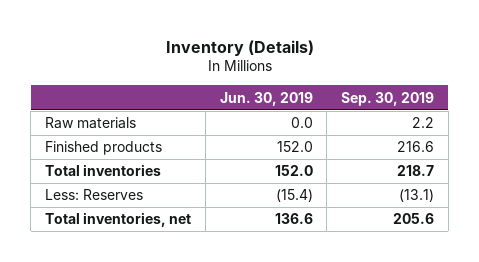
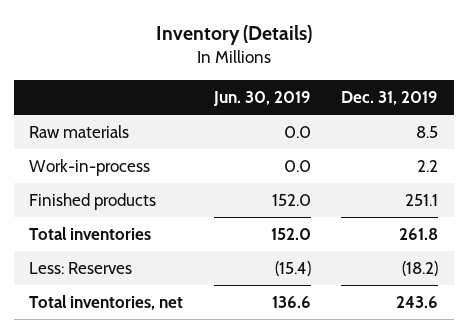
- | Jun. 30, 2019 | Sep. 30, 2019
+ | Jun. 30, 2019 | Dec. 31, 2019
+ Work-in-process | 0.0 | 2.2

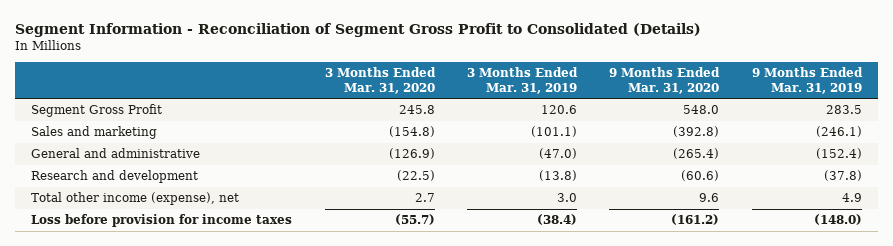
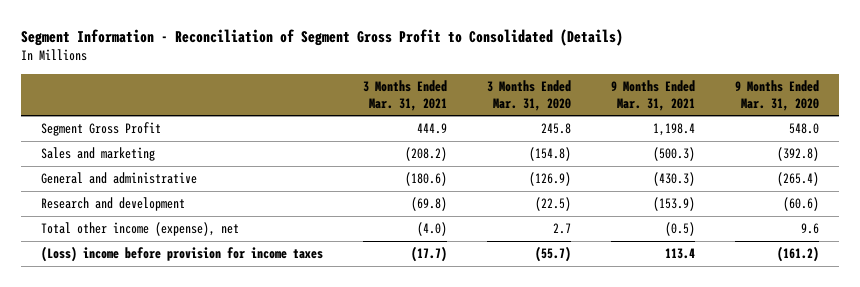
- | 3 Months Ended Mar. 31, 2020 | 3 Months Ended Mar. 31, 2019 | 9 Months Ended Mar. 31, 2020 | 9 Months Ended Mar. 31, 2019
+ | 3 Months Ended Mar. 31, 2021 | 3 Months Ended Mar. 31, 2020 | 9 Months Ended Mar. 31, 2021 | 9 Months Ended Mar. 31, 2020
- Loss before provision for income taxes | (55.7) | (38.4) | (161.2) | (148.0)
+ (Loss) income before provision for income taxes | (17.7) | (55.7) | 113.4 | (161.2)

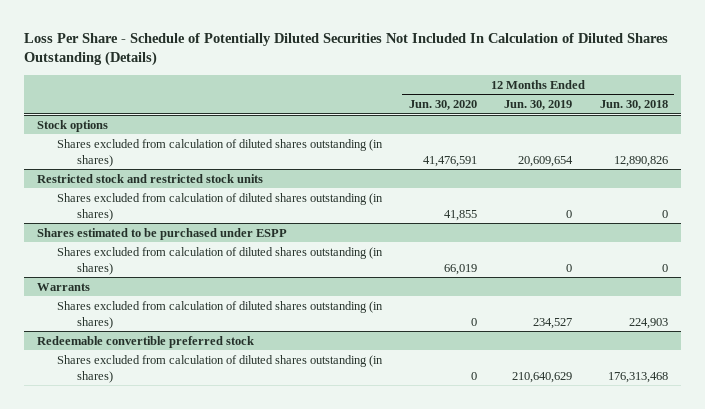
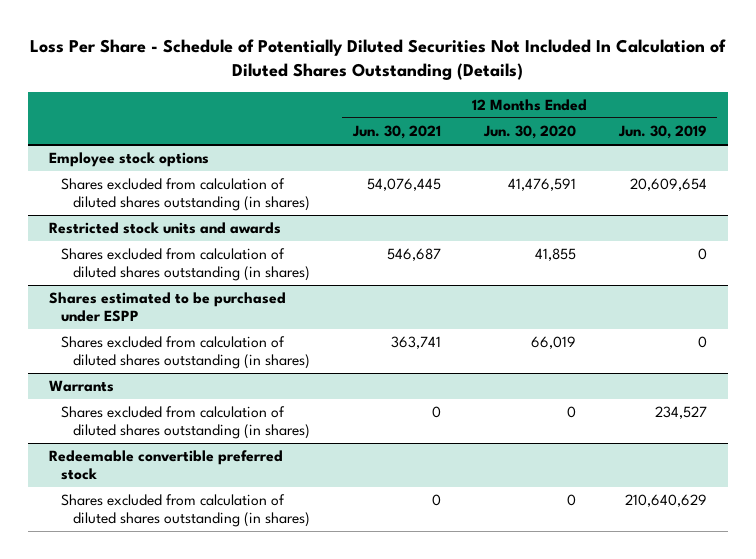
- | 12 Months Ended Jun. 30, 2020 | 12 Months Ended Jun. 30, 2019 | 12 Months Ended Jun. 30, 2018
+ | 12 Months Ended Jun. 30, 2021 | 12 Months Ended Jun. 30, 2020 | 12 Months Ended Jun. 30, 2019
- Stock options
+ Employee stock options
- Restricted stock and restricted stock units
+ Restricted stock units and awards

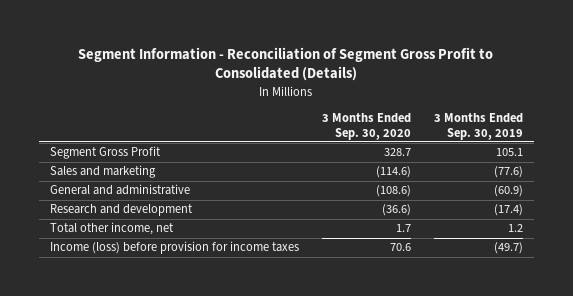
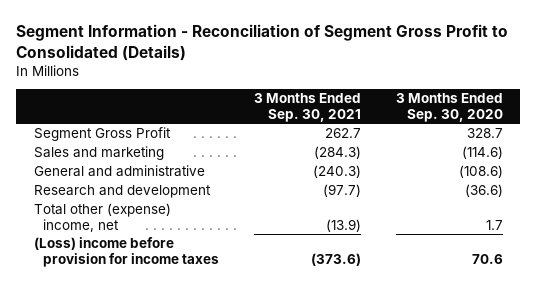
- | 3 Months Ended Sep. 30, 2020 | 3 Months Ended Sep. 30, 2019
+ | 3 Months Ended Sep. 30, 2021 | 3 Months Ended Sep. 30, 2020
- Total other income, net | 1.7 | 1.2
- Income (loss) before provision for income taxes | 70.6 | (49.7)
+ Total other (expense) income, net | (13.9) | 1.7
+ (Loss) income before provision for income taxes | (373.6) | 70.6

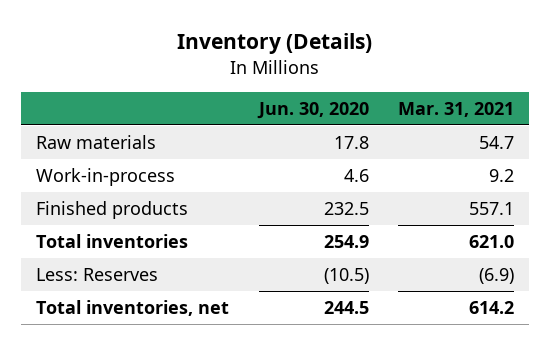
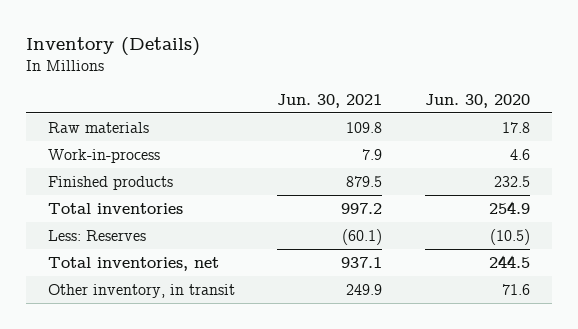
- | Jun. 30, 2020 | Mar. 31, 2021
+ | Jun. 30, 2021 | Jun. 30, 2020
+ Other inventory, in transit | 249.9 | 71.6

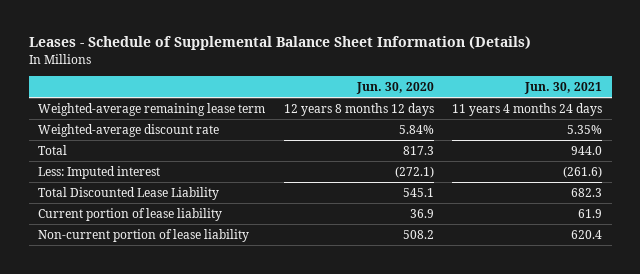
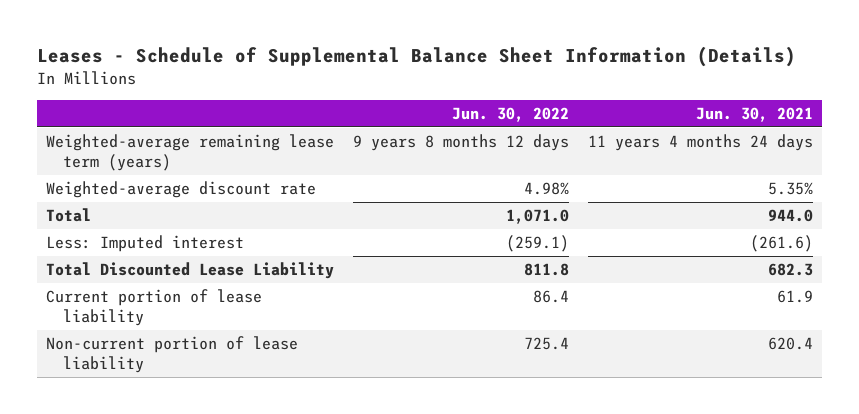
- | Jun. 30, 2020 | Jun. 30, 2021
+ | Jun. 30, 2022 | Jun. 30, 2021
- Weighted-average remaining lease term | 12 years 8 months 12 days | 11 years 4 months 24 days
+ Weighted-average remaining lease term (years) | 9 years 8 months 12 days | 11 years 4 months 24 days

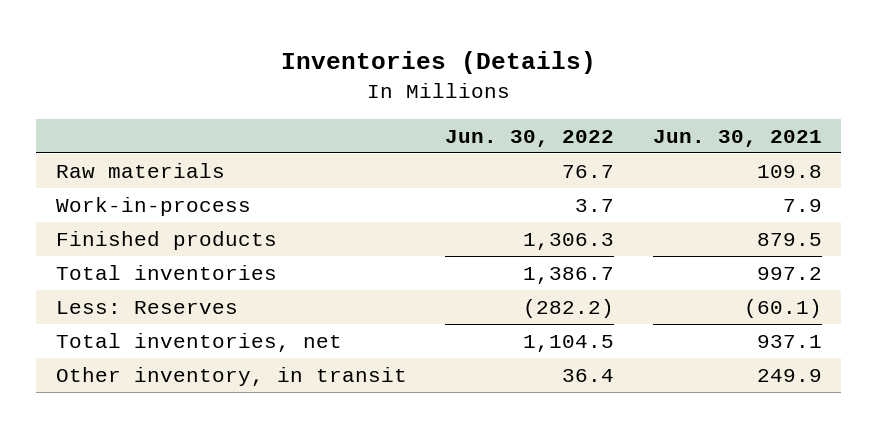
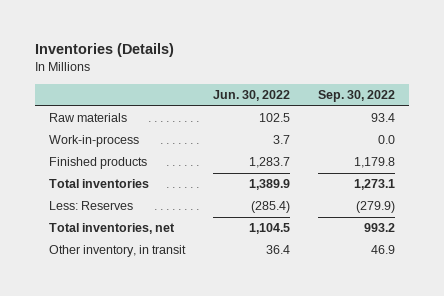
- | Jun. 30, 2022 | Jun. 30, 2021
+ | Jun. 30, 2022 | Sep. 30, 2022
- Raw materials | 76.7 | 109.8
+ Raw materials | 102.5 | 93.4
- Finished products | 1,306.3 | 879.5
- Total inventories | 1,386.7 | 997.2
- Less: Reserves | (282.2) | (60.1)
+ Finished products | 1,283.7 | 1,179.8
+ Total inventories | 1,389.9 | 1,273.1
+ Less: Reserves | (285.4) | (279.9)

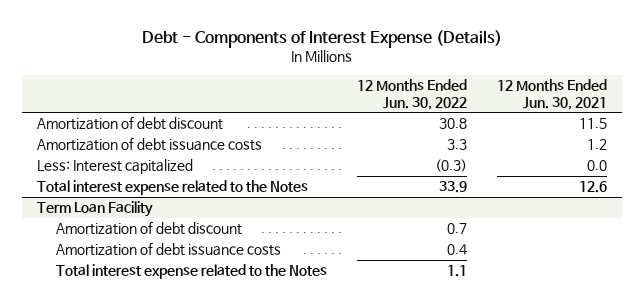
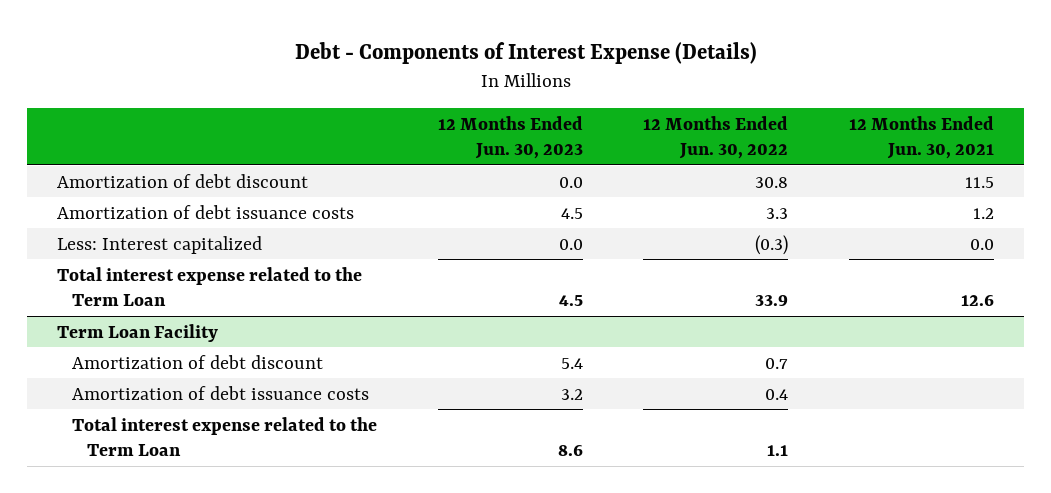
- | 12 Months Ended Jun. 30, 2022 | 12 Months Ended Jun. 30, 2021
+ | 12 Months Ended Jun. 30, 2023 | 12 Months Ended Jun. 30, 2022 | 12 Months Ended Jun. 30, 2021
- Total interest expense related to the Notes | 33.9 | 12.6
+ Total interest expense related to the Term Loan | 4.5 | 33.9 | 12.6
@ Term Loan Facility
- Total interest expense related to the Notes | 1.1 |
+ Total interest expense related to the Term Loan | 8.6 | 1.1 |

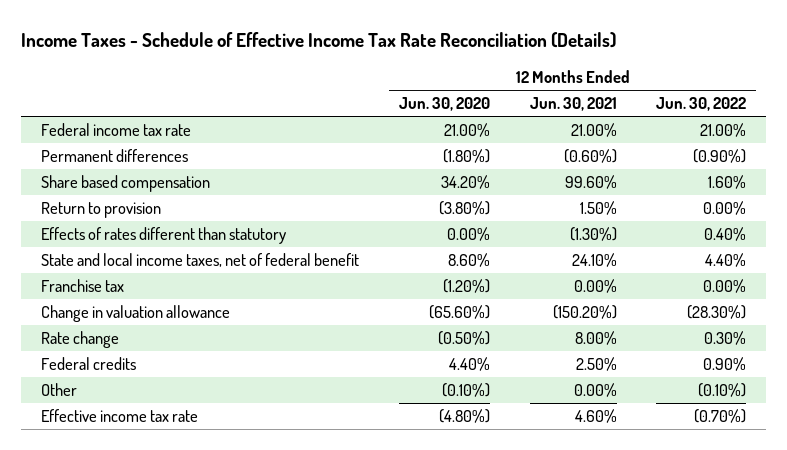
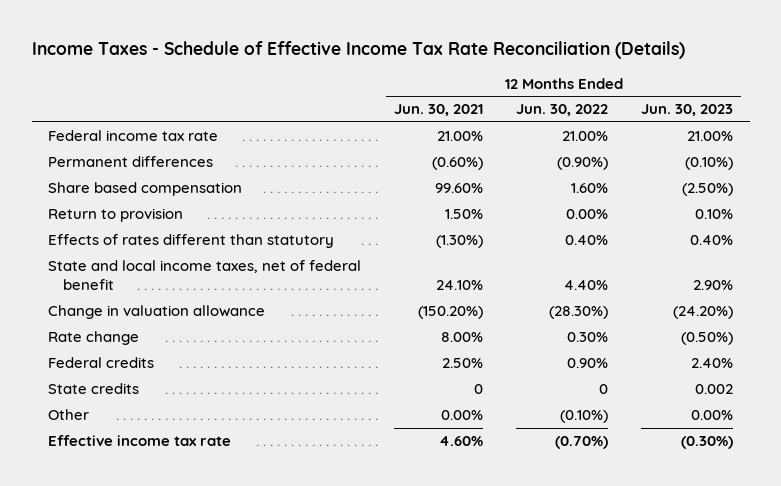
- | 12 Months Ended Jun. 30, 2020 | 12 Months Ended Jun. 30, 2021 | 12 Months Ended Jun. 30, 2022
+ | 12 Months Ended Jun. 30, 2021 | 12 Months Ended Jun. 30, 2022 | 12 Months Ended Jun. 30, 2023
- Franchise tax | (1.20%) | 0.00% | 0.00%
+ State credits | 0 | 0 | 0.002

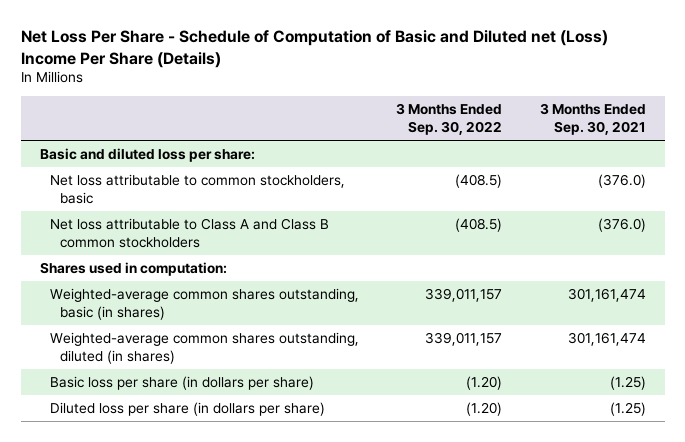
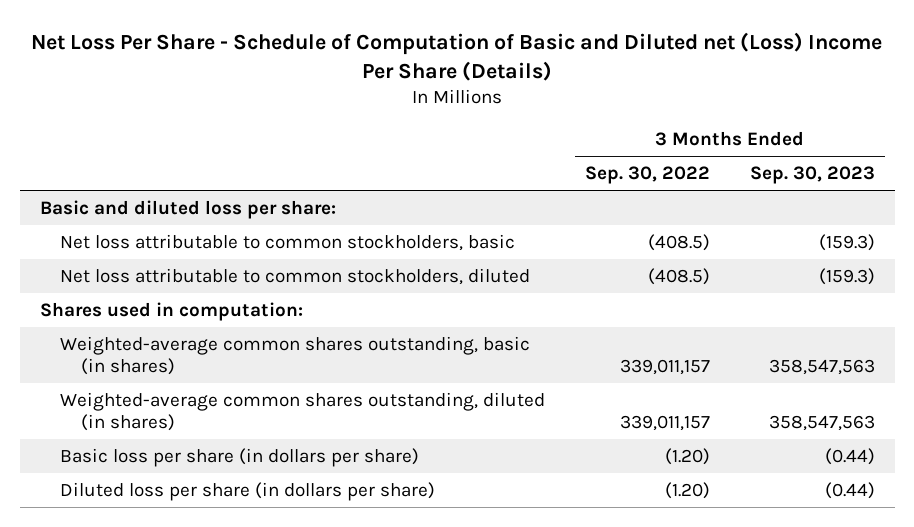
- | 3 Months Ended Sep. 30, 2022 | 3 Months Ended Sep. 30, 2021
+ | 3 Months Ended Sep. 30, 2022 | 3 Months Ended Sep. 30, 2023
- Net loss attributable to Class A and Class B common stockholders | (408.5) | (376.0)
+ Net loss attributable to common stockholders, diluted | (408.5) | (159.3)

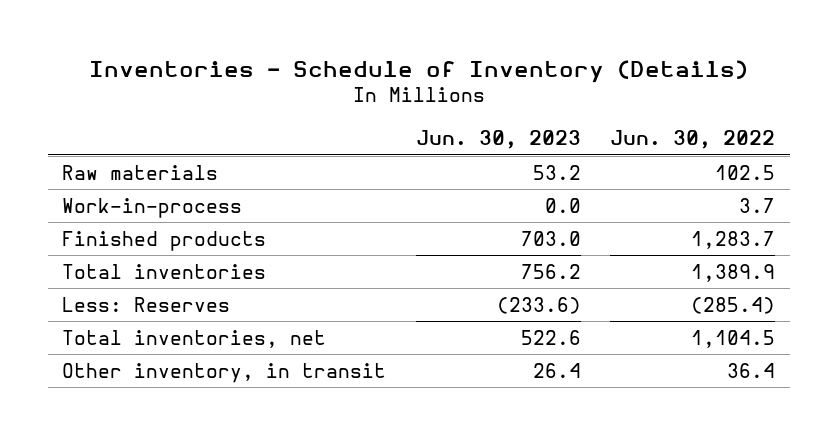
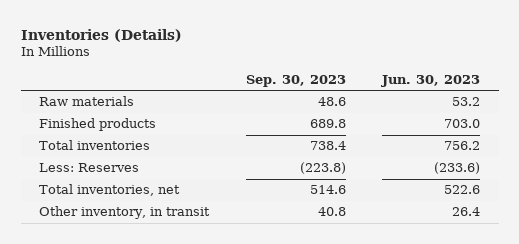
- Inventories - Schedule of Inventory (Details)
+ Inventories (Details)
- | Jun. 30, 2023 | Jun. 30, 2022
+ | Sep. 30, 2023 | Jun. 30, 2023
- Work-in-process | 0.0 | 3.7

